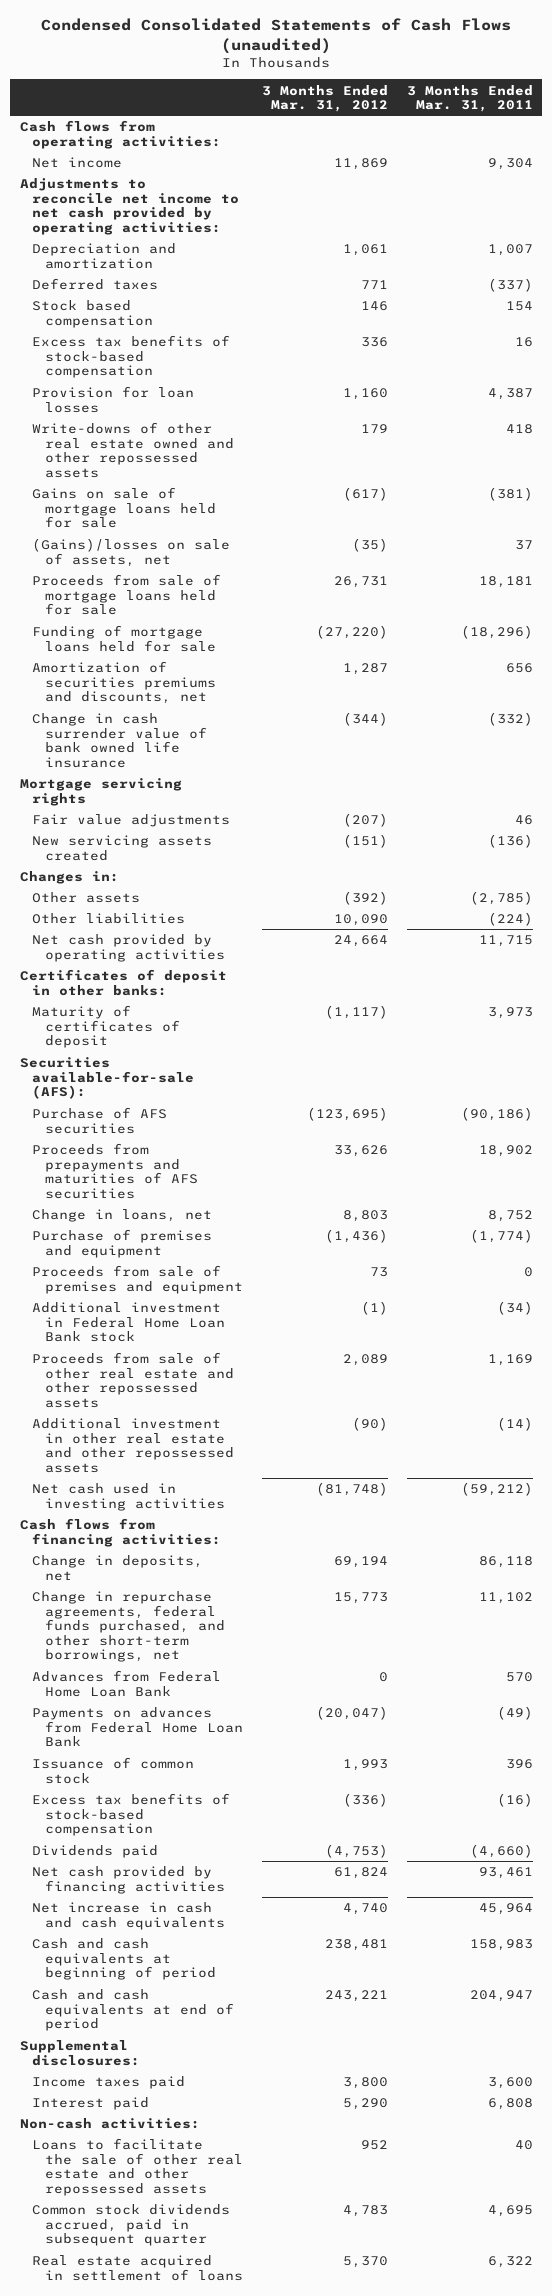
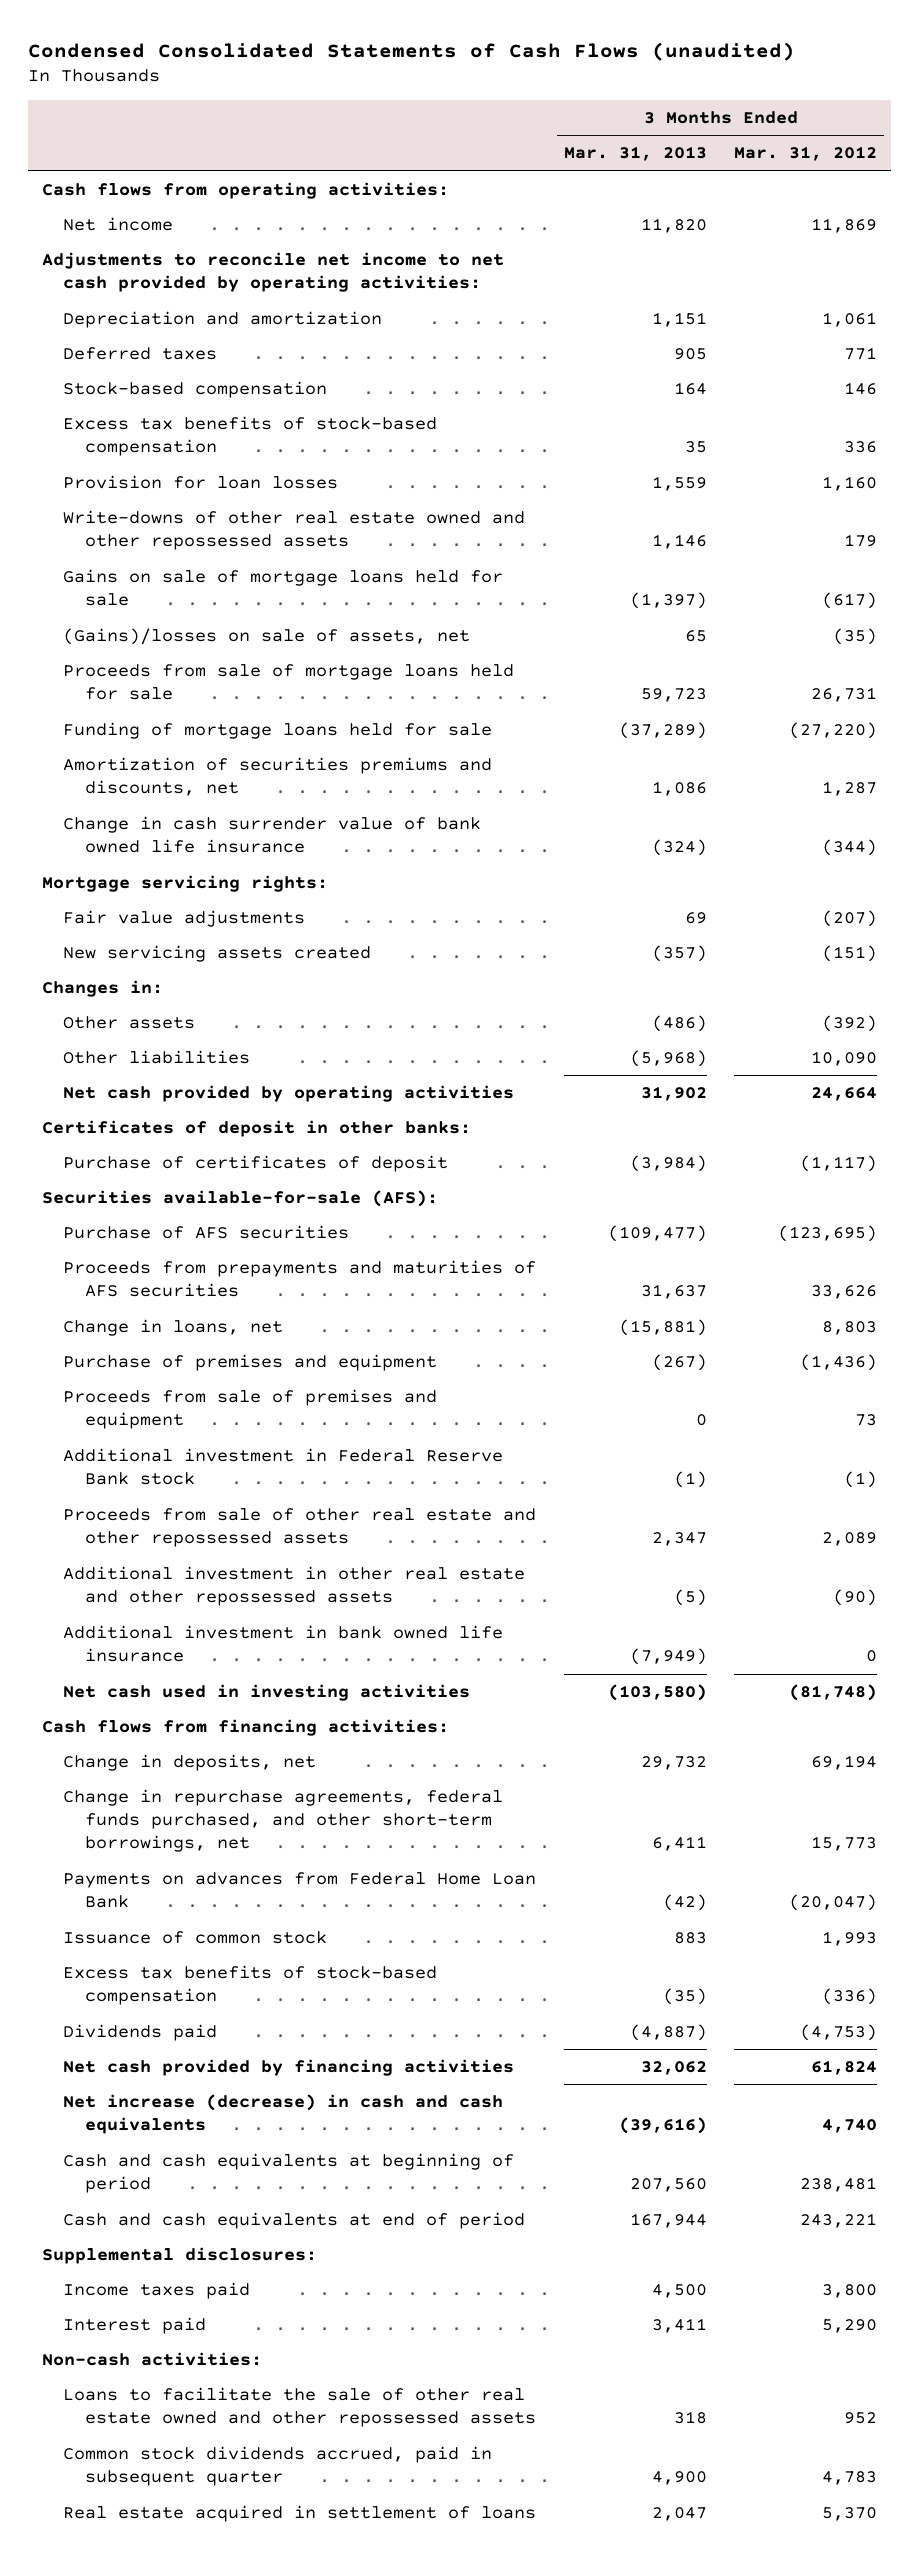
- | 3 Months Ended Mar. 31, 2012 | 3 Months Ended Mar. 31, 2011
+ | 3 Months Ended Mar. 31, 2013 | 3 Months Ended Mar. 31, 2012
- Stock based compensation | 146 | 154
+ Stock-based compensation | 164 | 146
- Mortgage servicing rights
+ Mortgage servicing rights:
- Maturity of certificates of deposit | (1,117) | 3,973
+ Purchase of certificates of deposit | (3,984) | (1,117)
- Additional investment in Federal Home Loan Bank stock | (1) | (34)
+ Additional investment in Federal Reserve Bank stock | (1) | (1)
+ Additional investment in bank owned life insurance | (7,949) | 0
- Advances from Federal Home Loan Bank | 0 | 570
- Net increase in cash and cash equivalents | 4,740 | 45,964
+ Net increase (decrease) in cash and cash equivalents | (39,616) | 4,740
- Loans to facilitate the sale of other real estate and other repossessed assets | 952 | 40
+ Loans to facilitate the sale of other real estate owned and other repossessed assets | 318 | 952

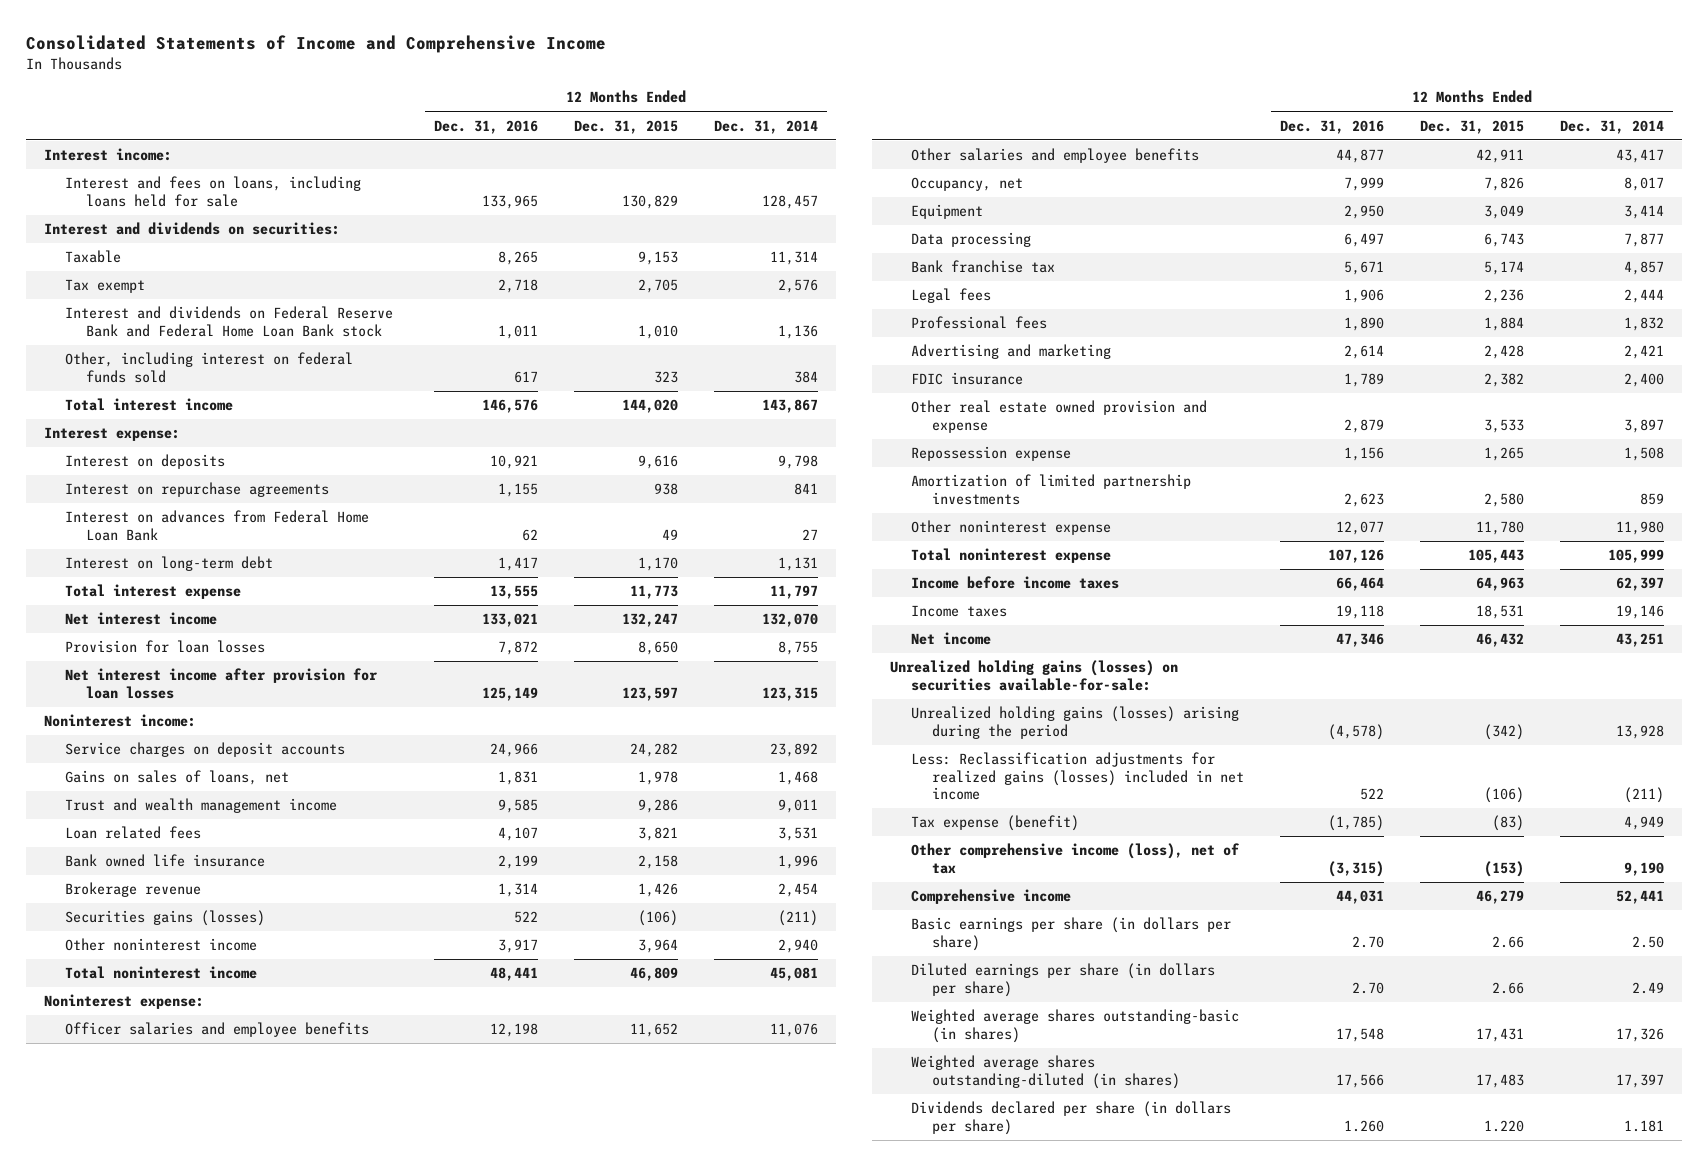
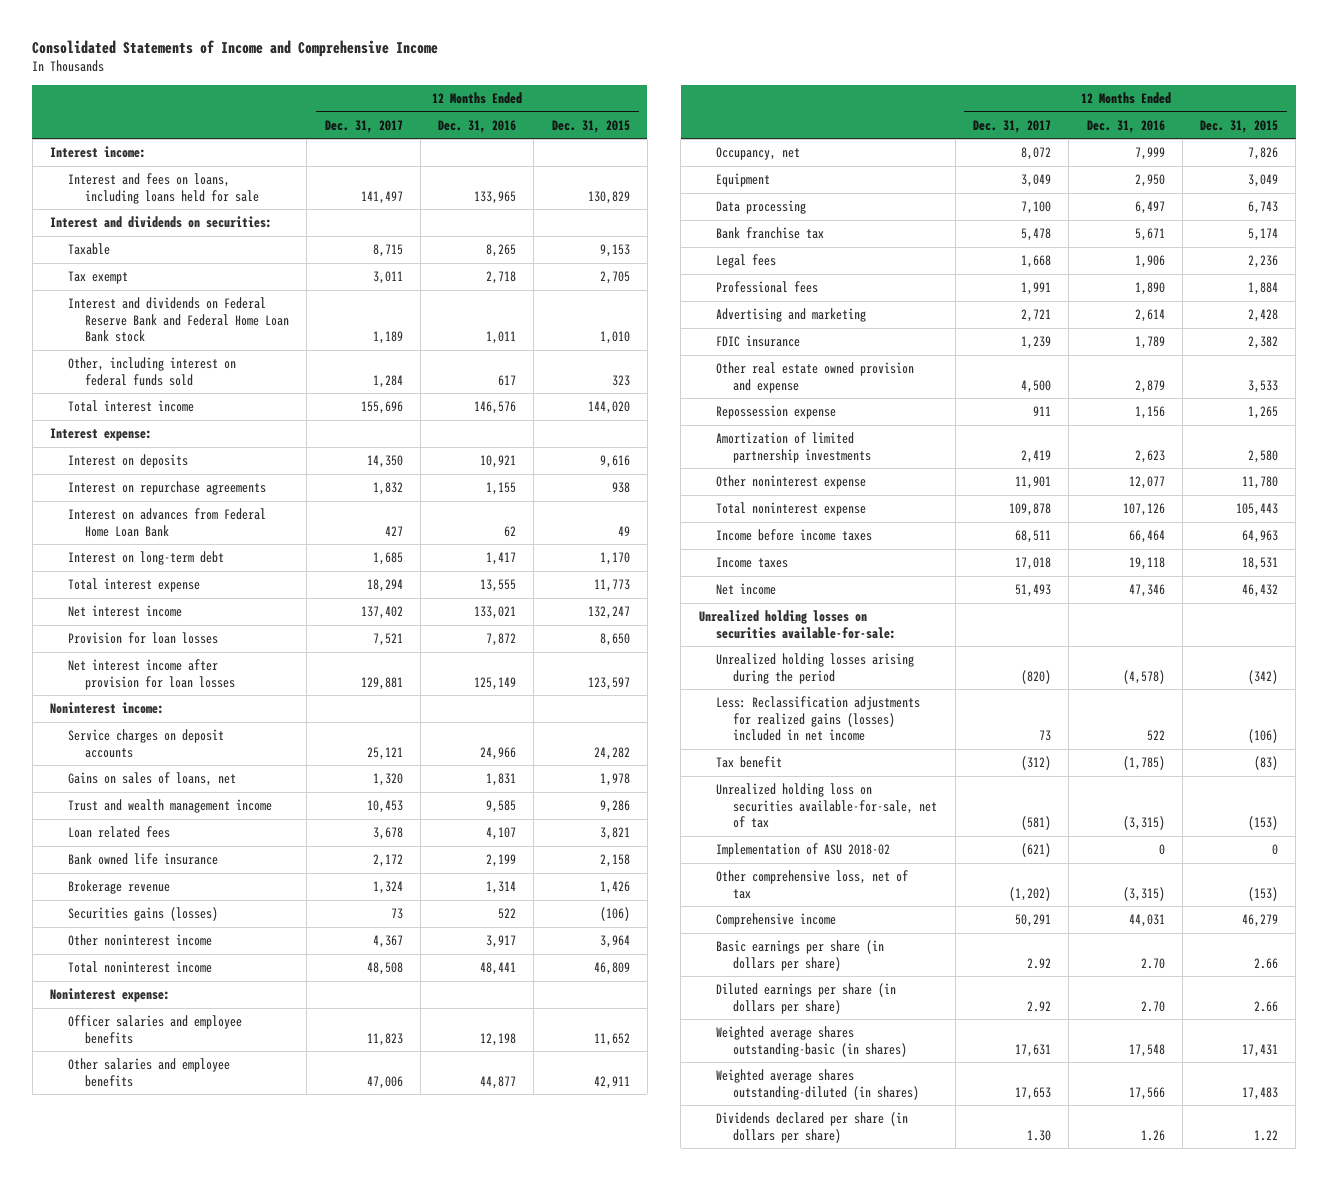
- | 12 Months Ended Dec. 31, 2016 | 12 Months Ended Dec. 31, 2015 | 12 Months Ended Dec. 31, 2014
+ | 12 Months Ended Dec. 31, 2017 | 12 Months Ended Dec. 31, 2016 | 12 Months Ended Dec. 31, 2015
- Unrealized holding gains (losses) on securities available-for-sale:
- Unrealized holding gains (losses) arising during the period | (4,578) | (342) | 13,928
+ Unrealized holding losses on securities available-for-sale:
+ Unrealized holding losses arising during the period | (820) | (4,578) | (342)
- Tax expense (benefit) | (1,785) | (83) | 4,949
- Other comprehensive income (loss), net of tax | (3,315) | (153) | 9,190
+ Tax benefit | (312) | (1,785) | (83)
+ Unrealized holding loss on securities available-for-sale, net of tax | (581) | (3,315) | (153)
+ Implementation of ASU 2018-02 | (621) | 0 | 0
+ Other comprehensive loss, net of tax | (1,202) | (3,315) | (153)
- Dividends declared per share (in dollars per share) | 1.260 | 1.220 | 1.181
+ Dividends declared per share (in dollars per share) | 1.30 | 1.26 | 1.22

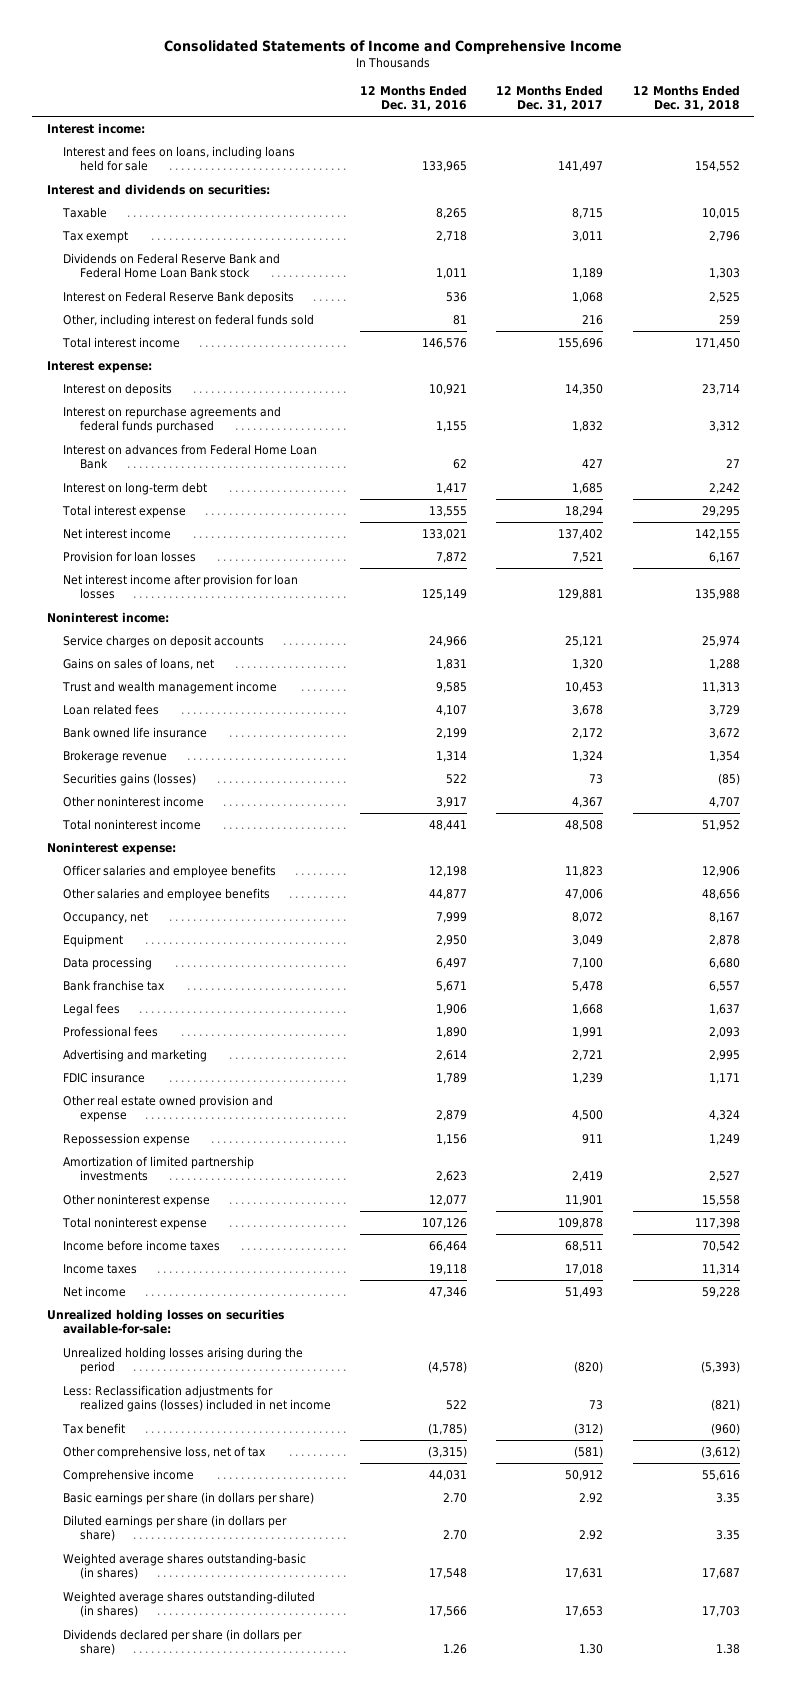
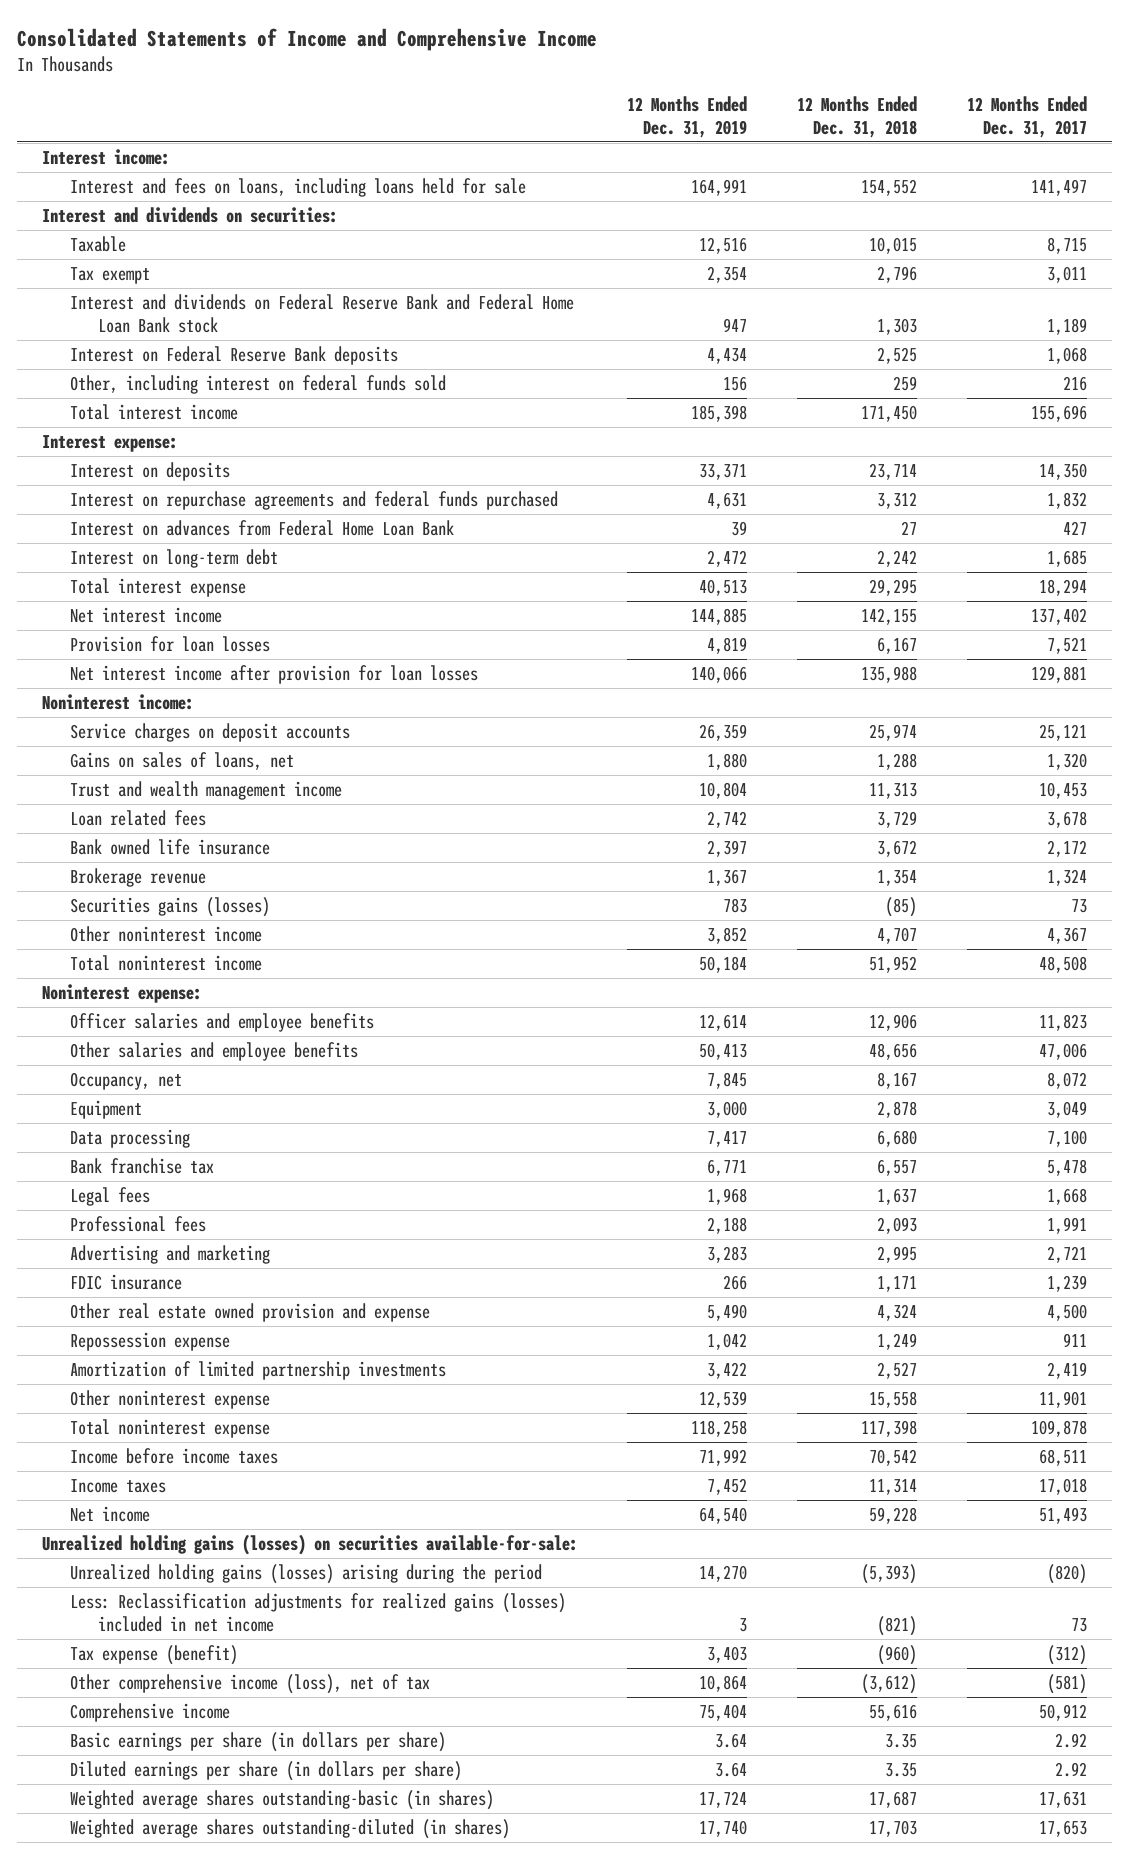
- | 12 Months Ended Dec. 31, 2016 | 12 Months Ended Dec. 31, 2017 | 12 Months Ended Dec. 31, 2018
+ | 12 Months Ended Dec. 31, 2019 | 12 Months Ended Dec. 31, 2018 | 12 Months Ended Dec. 31, 2017
- Dividends on Federal Reserve Bank and Federal Home Loan Bank stock | 1,011 | 1,189 | 1,303
+ Interest and dividends on Federal Reserve Bank and Federal Home Loan Bank stock | 947 | 1,303 | 1,189
- Unrealized holding losses on securities available-for-sale:
- Unrealized holding losses arising during the period | (4,578) | (820) | (5,393)
+ Unrealized holding gains (losses) on securities available-for-sale:
+ Unrealized holding gains (losses) arising during the period | 14,270 | (5,393) | (820)
- Tax benefit | (1,785) | (312) | (960)
- Other comprehensive loss, net of tax | (3,315) | (581) | (3,612)
+ Tax expense (benefit) | 3,403 | (960) | (312)
+ Other comprehensive income (loss), net of tax | 10,864 | (3,612) | (581)
- Dividends declared per share (in dollars per share) | 1.26 | 1.30 | 1.38

